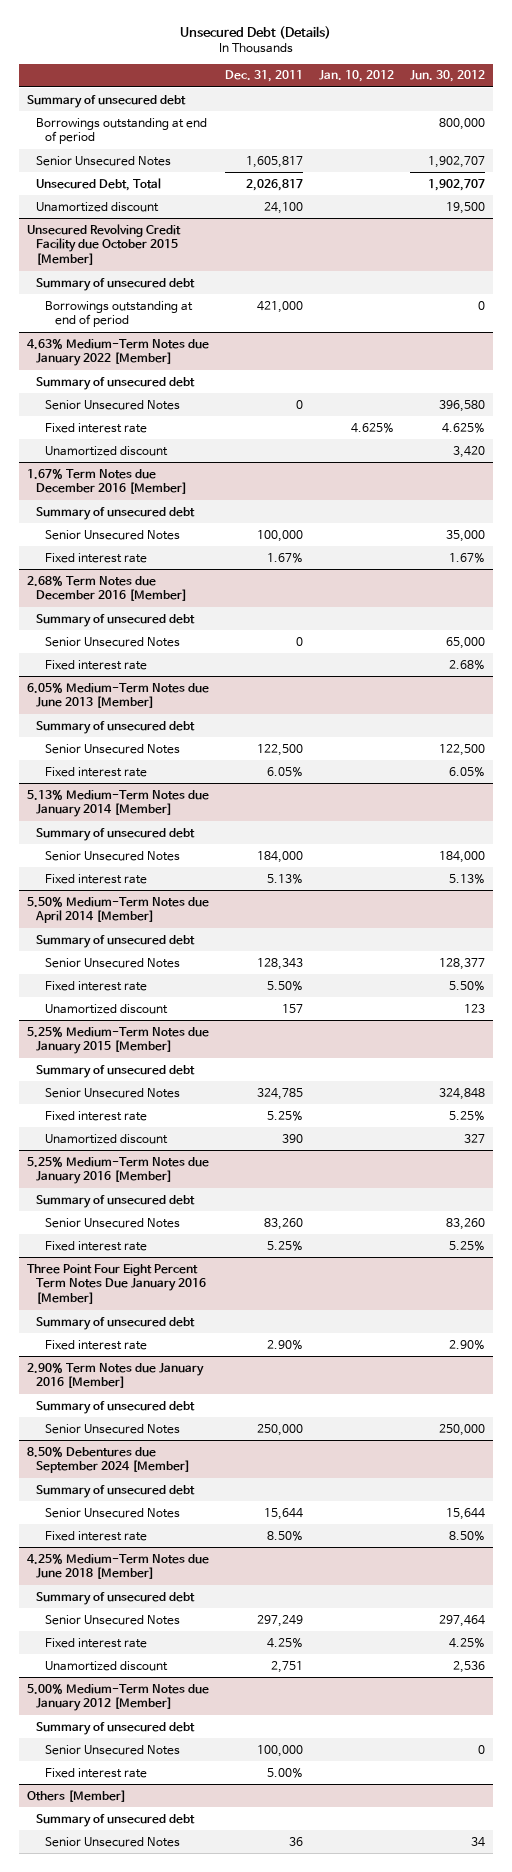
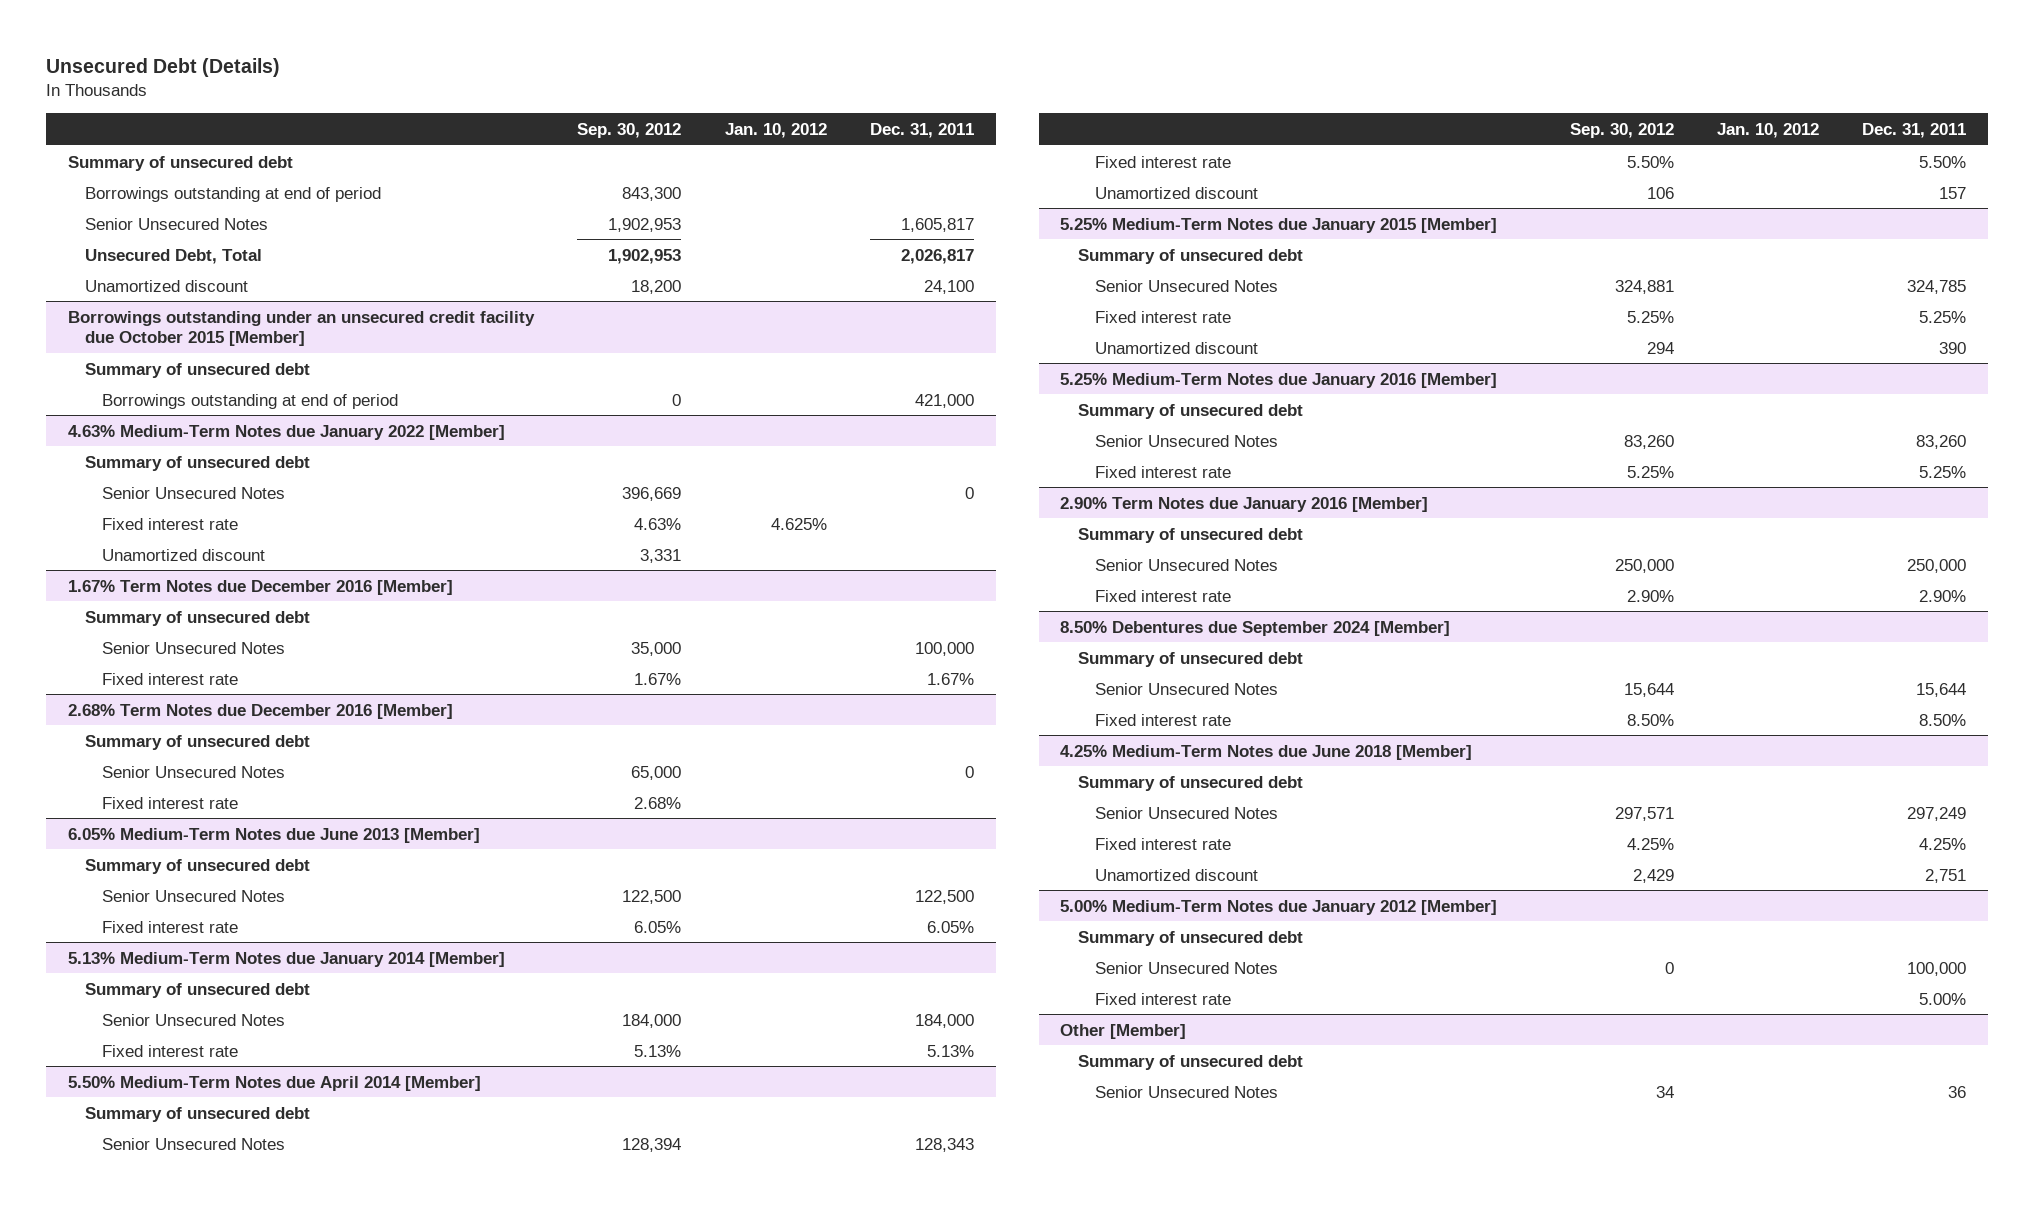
- | Dec. 31, 2011 | Jan. 10, 2012 | Jun. 30, 2012
+ | Sep. 30, 2012 | Jan. 10, 2012 | Dec. 31, 2011
- Unsecured Revolving Credit Facility due October 2015 [Member]
+ Borrowings outstanding under an unsecured credit facility due October 2015 [Member]
- Three Point Four Eight Percent Term Notes Due January 2016 [Member]
- Summary of unsecured debt
- Fixed interest rate | 2.90% | | 2.90%
@ 2.90% Term Notes due January 2016 [Member]
+ Fixed interest rate | 2.90% | | 2.90%
- Others [Member]
+ Other [Member]

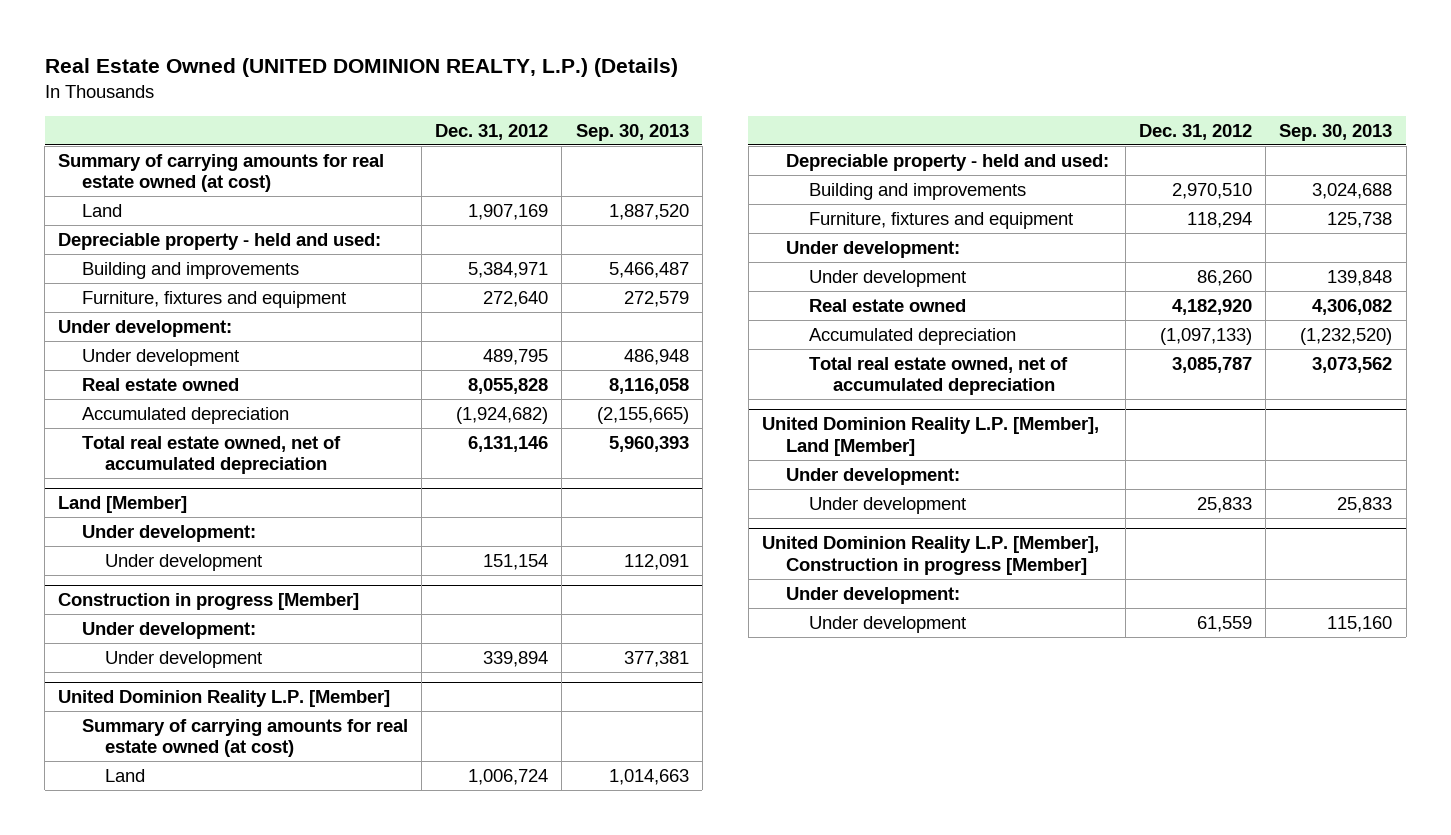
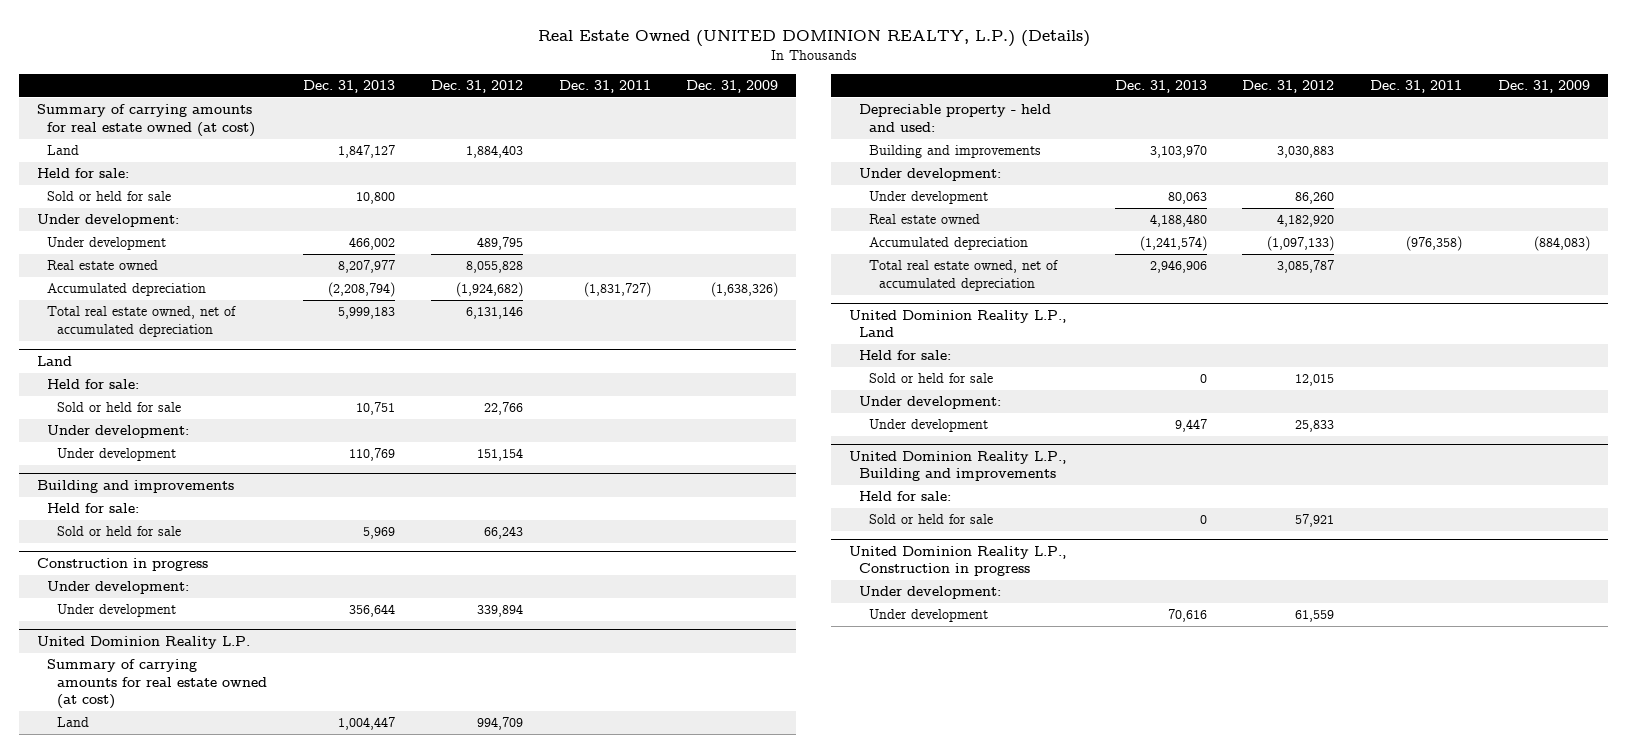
- | Dec. 31, 2012 | Sep. 30, 2013
+ | Dec. 31, 2013 | Dec. 31, 2012 | Dec. 31, 2011 | Dec. 31, 2009
- Land | 1,907,169 | 1,887,520
- Depreciable property - held and used:
- Building and improvements | 5,384,971 | 5,466,487
- Furniture, fixtures and equipment | 272,640 | 272,579
+ Land | 1,847,127 | 1,884,403 | |
+ Held for sale:
+ Sold or held for sale | 10,800 | | |
- Land [Member]
+ Land
+ Held for sale:
+ Sold or held for sale | 10,751 | 22,766 | |
- Construction in progress [Member]
+ Building and improvements
+ Held for sale:
+ Sold or held for sale | 5,969 | 66,243 | |
+ Construction in progress
- United Dominion Reality L.P. [Member]
+ United Dominion Reality L.P.
- Land | 1,006,724 | 1,014,663
+ Land | 1,004,447 | 994,709 | |
- Building and improvements | 2,970,510 | 3,024,688
- Furniture, fixtures and equipment | 118,294 | 125,738
+ Building and improvements | 3,103,970 | 3,030,883 | |
- United Dominion Reality L.P. [Member], Land [Member]
+ United Dominion Reality L.P., Land
+ Held for sale:
+ Sold or held for sale | 0 | 12,015 | |
- United Dominion Reality L.P. [Member], Construction in progress [Member]
+ United Dominion Reality L.P., Building and improvements
+ Held for sale:
+ Sold or held for sale | 0 | 57,921 | |
+ United Dominion Reality L.P., Construction in progress

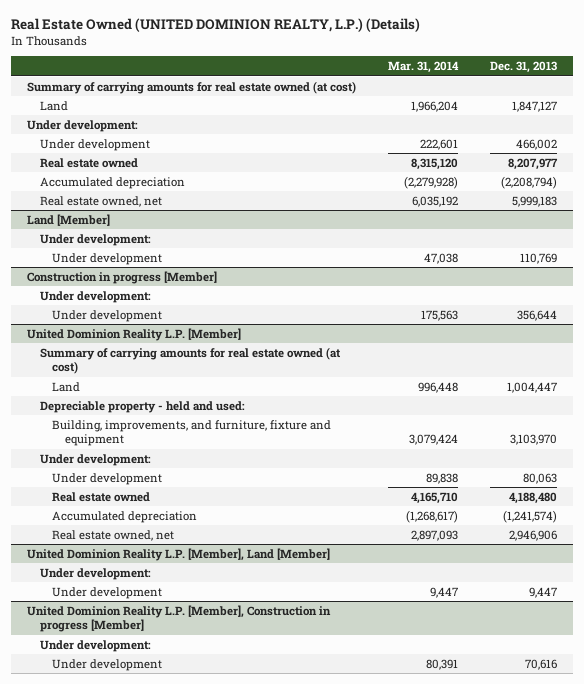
- | Dec. 31, 2013 | Dec. 31, 2012 | Dec. 31, 2011 | Dec. 31, 2009
+ | Mar. 31, 2014 | Dec. 31, 2013
- Held for sale:
- Sold or held for sale | 10,800 | | |
- Total real estate owned, net of accumulated depreciation | 5,999,183 | 6,131,146 | |
- Land
- Held for sale:
- Sold or held for sale | 10,751 | 22,766 | |
+ Real estate owned, net | 6,035,192 | 5,999,183
+ Land [Member]
- Building and improvements
- Held for sale:
- Sold or held for sale | 5,969 | 66,243 | |
- Construction in progress
+ Construction in progress [Member]
- United Dominion Reality L.P.
+ United Dominion Reality L.P. [Member]
- Building and improvements | 3,103,970 | 3,030,883 | |
+ Building, improvements, and furniture, fixture and equipment | 3,079,424 | 3,103,970
- Total real estate owned, net of accumulated depreciation | 2,946,906 | 3,085,787 | |
- United Dominion Reality L.P., Land
- Held for sale:
- Sold or held for sale | 0 | 12,015 | |
+ Real estate owned, net | 2,897,093 | 2,946,906
+ United Dominion Reality L.P. [Member], Land [Member]
- United Dominion Reality L.P., Building and improvements
- Held for sale:
- Sold or held for sale | 0 | 57,921 | |
- United Dominion Reality L.P., Construction in progress
+ United Dominion Reality L.P. [Member], Construction in progress [Member]

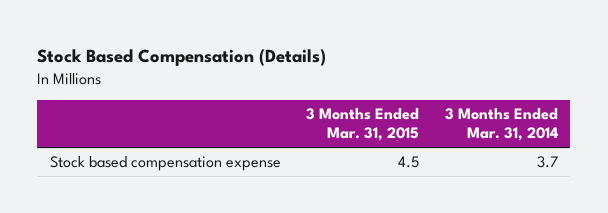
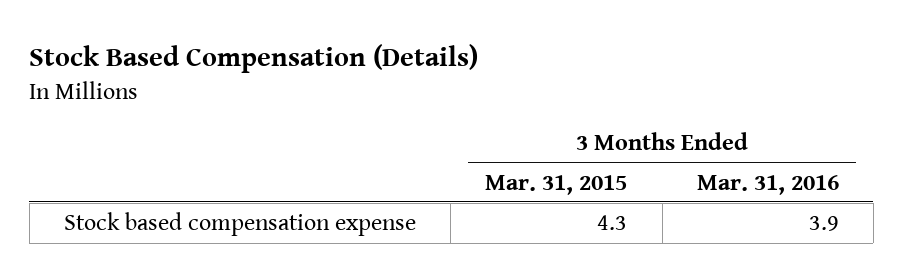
- | 3 Months Ended Mar. 31, 2015 | 3 Months Ended Mar. 31, 2014
+ | 3 Months Ended Mar. 31, 2015 | 3 Months Ended Mar. 31, 2016
- Stock based compensation expense | 4.5 | 3.7
+ Stock based compensation expense | 4.3 | 3.9

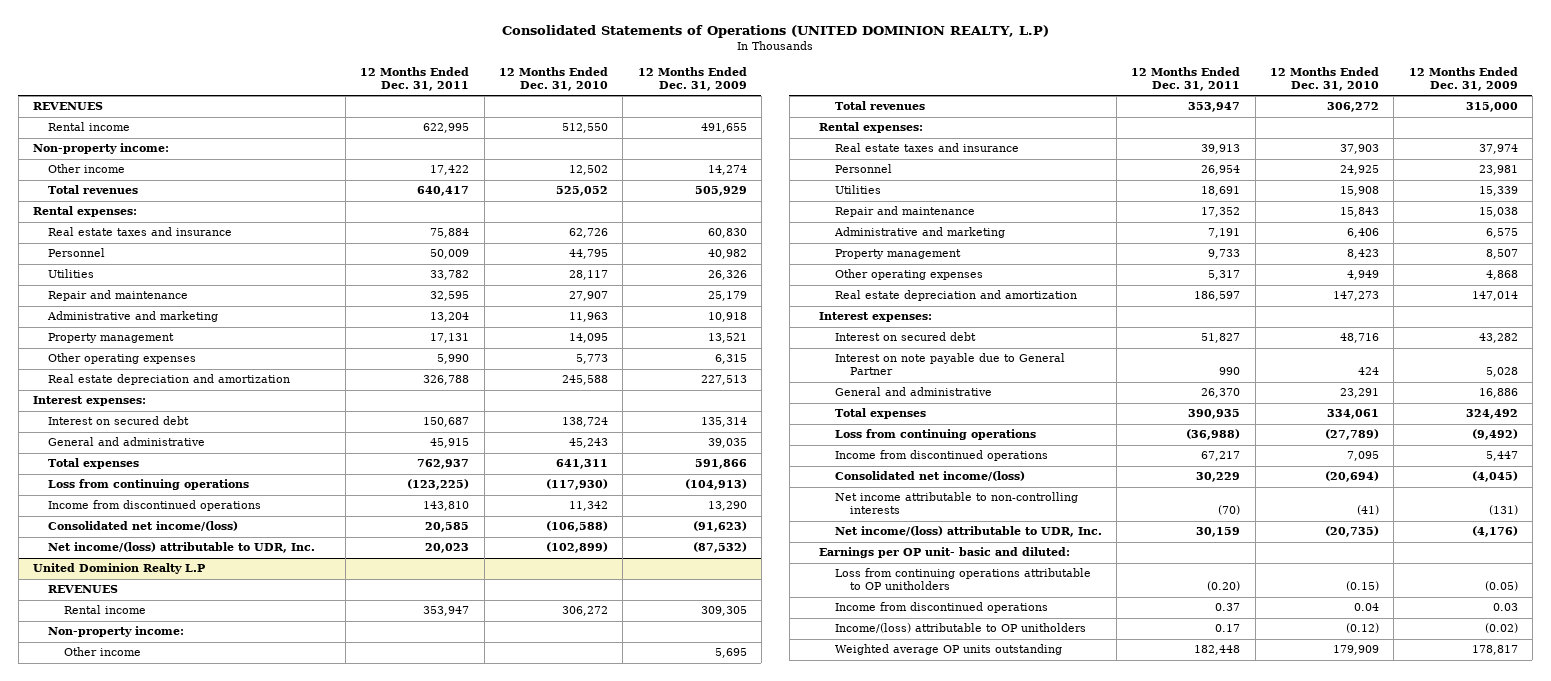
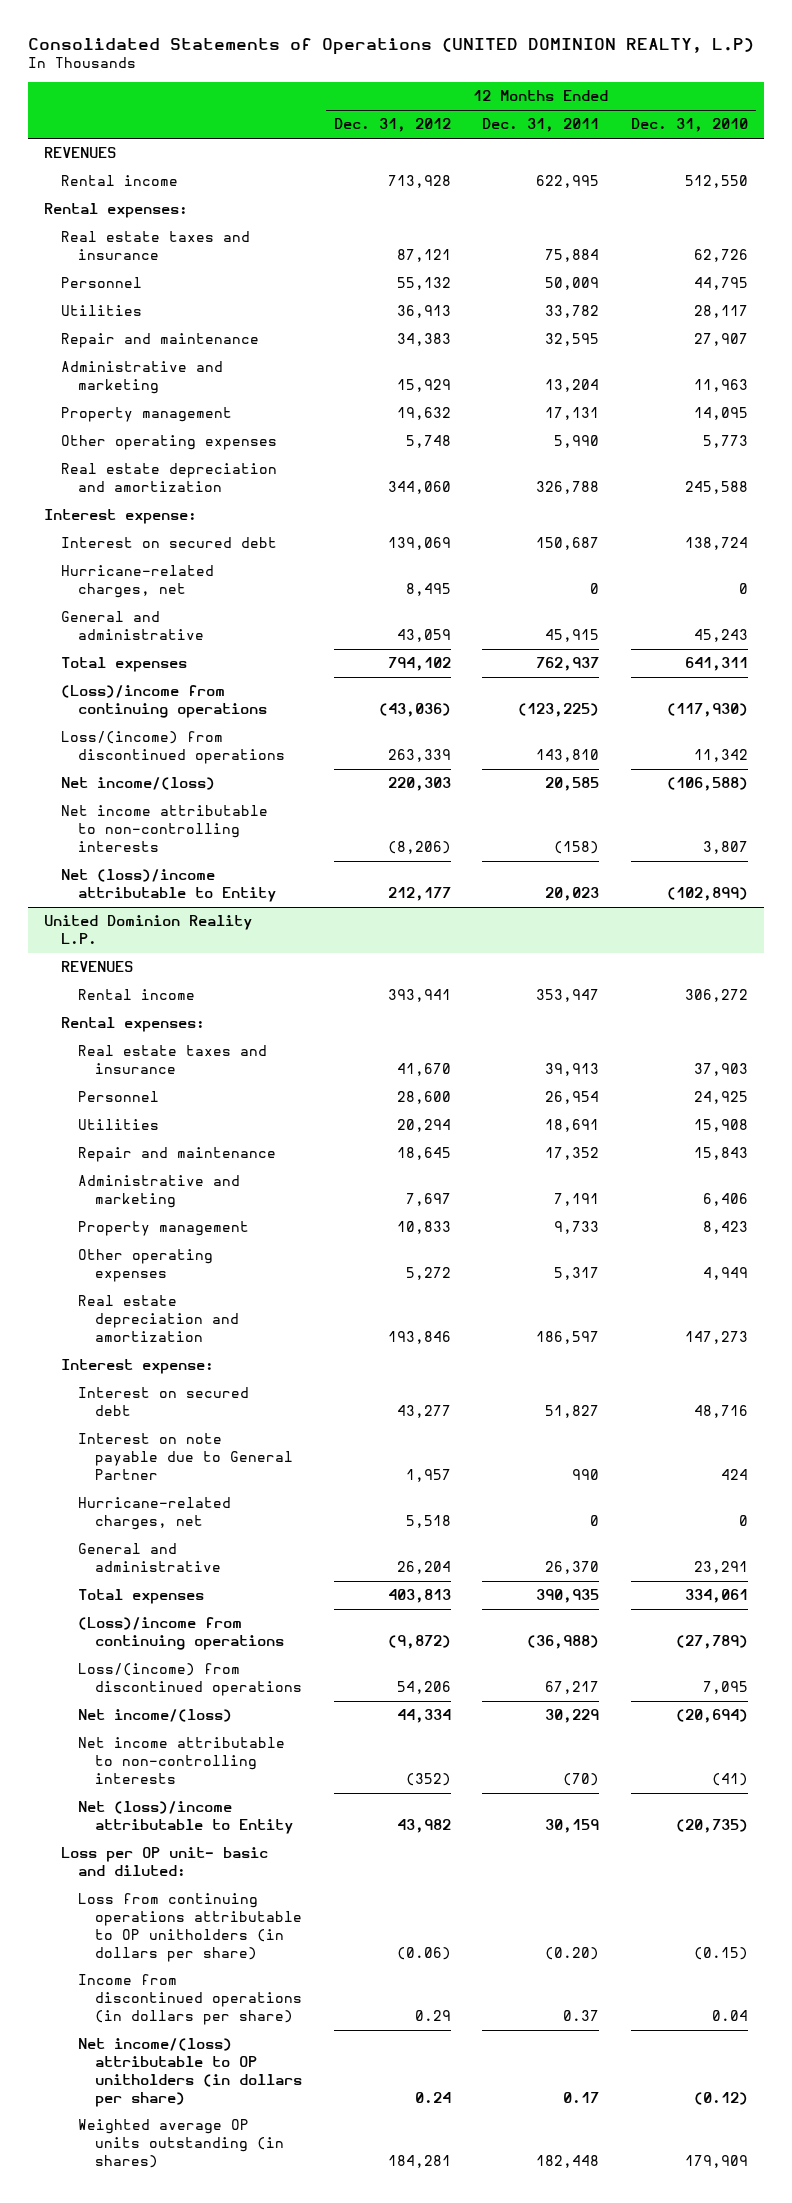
- | 12 Months Ended Dec. 31, 2011 | 12 Months Ended Dec. 31, 2010 | 12 Months Ended Dec. 31, 2009
+ | 12 Months Ended Dec. 31, 2012 | 12 Months Ended Dec. 31, 2011 | 12 Months Ended Dec. 31, 2010
- Non-property income:
- Other income | 17,422 | 12,502 | 14,274
- Total revenues | 640,417 | 525,052 | 505,929
- Interest expenses:
+ Interest expense:
+ Hurricane-related charges, net | 8,495 | 0 | 0
- Loss from continuing operations | (123,225) | (117,930) | (104,913)
- Income from discontinued operations | 143,810 | 11,342 | 13,290
- Consolidated net income/(loss) | 20,585 | (106,588) | (91,623)
- Net income/(loss) attributable to UDR, Inc. | 20,023 | (102,899) | (87,532)
- United Dominion Realty L.P
+ (Loss)/income from continuing operations | (43,036) | (123,225) | (117,930)
+ Loss/(income) from discontinued operations | 263,339 | 143,810 | 11,342
+ Net income/(loss) | 220,303 | 20,585 | (106,588)
+ Net income attributable to non-controlling interests | (8,206) | (158) | 3,807
+ Net (loss)/income attributable to Entity | 212,177 | 20,023 | (102,899)
+ United Dominion Reality L.P.
- Non-property income:
- Other income | | | 5,695
- Total revenues | 353,947 | 306,272 | 315,000
- Interest expenses:
+ Interest expense:
+ Hurricane-related charges, net | 5,518 | 0 | 0
- Loss from continuing operations | (36,988) | (27,789) | (9,492)
- Income from discontinued operations | 67,217 | 7,095 | 5,447
- Consolidated net income/(loss) | 30,229 | (20,694) | (4,045)
+ (Loss)/income from continuing operations | (9,872) | (36,988) | (27,789)
+ Loss/(income) from discontinued operations | 54,206 | 67,217 | 7,095
+ Net income/(loss) | 44,334 | 30,229 | (20,694)
- Net income/(loss) attributable to UDR, Inc. | 30,159 | (20,735) | (4,176)
- Earnings per OP unit- basic and diluted:
- Loss from continuing operations attributable to OP unitholders | (0.20) | (0.15) | (0.05)
- Income from discontinued operations | 0.37 | 0.04 | 0.03
- Income/(loss) attributable to OP unitholders | 0.17 | (0.12) | (0.02)
- Weighted average OP units outstanding | 182,448 | 179,909 | 178,817
+ Net (loss)/income attributable to Entity | 43,982 | 30,159 | (20,735)
+ Loss per OP unit- basic and diluted:
+ Loss from continuing operations attributable to OP unitholders (in dollars per share) | (0.06) | (0.20) | (0.15)
+ Income from discontinued operations (in dollars per share) | 0.29 | 0.37 | 0.04
+ Net income/(loss) attributable to OP unitholders (in dollars per share) | 0.24 | 0.17 | (0.12)
+ Weighted average OP units outstanding (in shares) | 184,281 | 182,448 | 179,909

